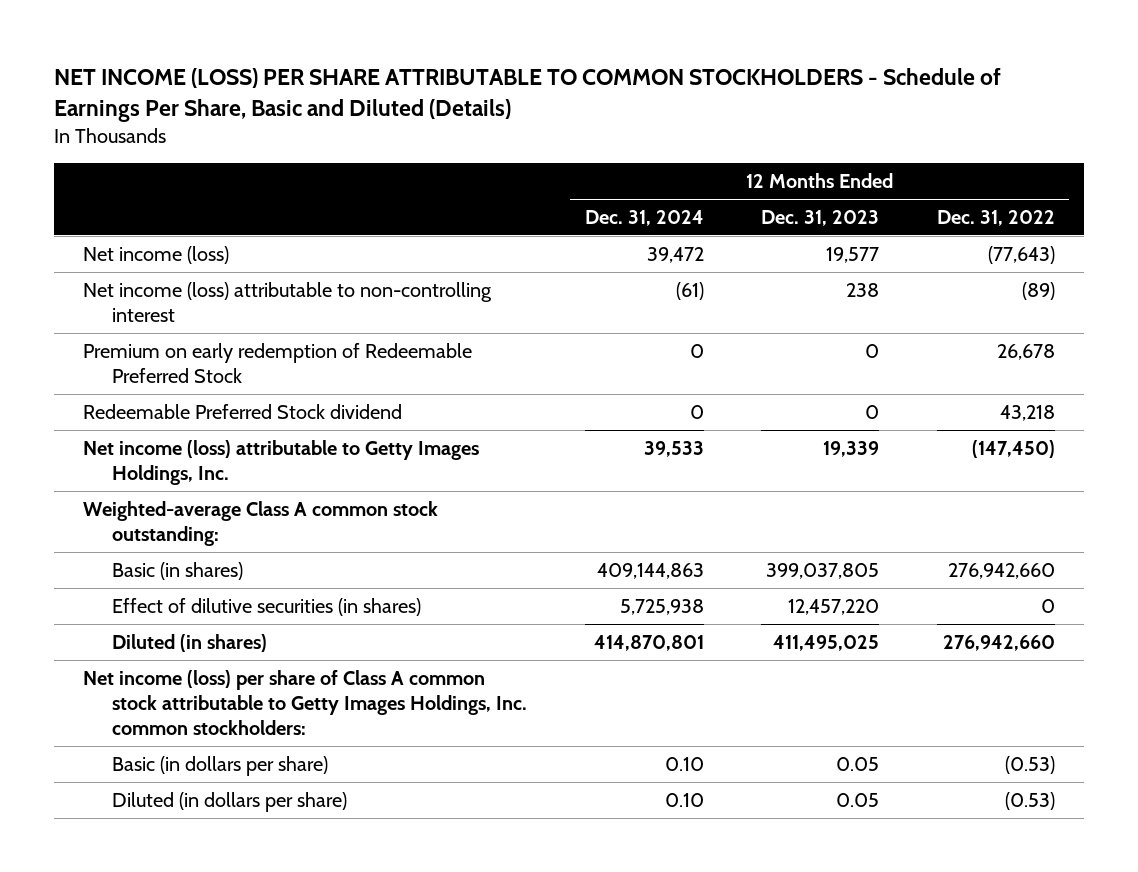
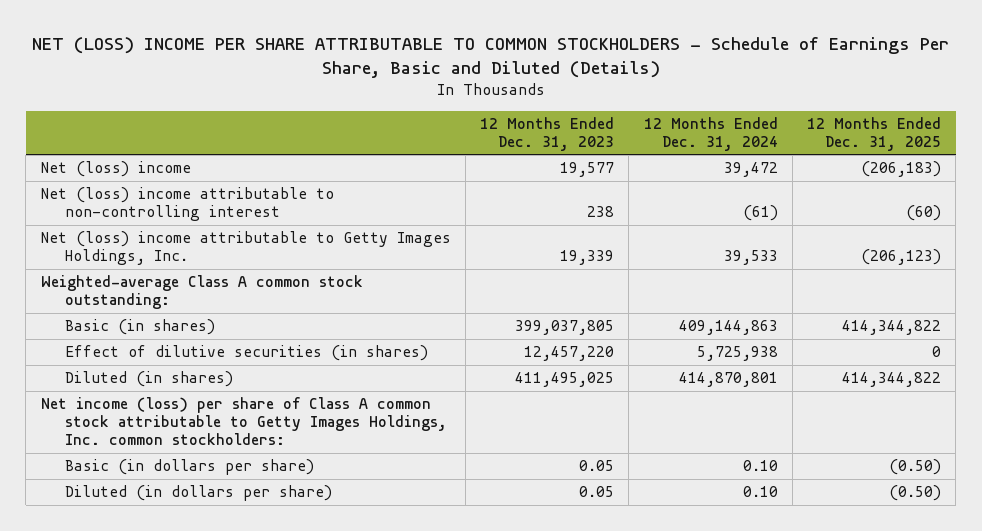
- NET INCOME (LOSS) PER SHARE ATTRIBUTABLE TO COMMON STOCKHOLDERS - Schedule of Earnings Per Share, Basic and Diluted (Details)
+ NET (LOSS) INCOME PER SHARE ATTRIBUTABLE TO COMMON STOCKHOLDERS - Schedule of Earnings Per Share, Basic and Diluted (Details)
- | 12 Months Ended Dec. 31, 2024 | 12 Months Ended Dec. 31, 2023 | 12 Months Ended Dec. 31, 2022
+ | 12 Months Ended Dec. 31, 2023 | 12 Months Ended Dec. 31, 2024 | 12 Months Ended Dec. 31, 2025
- Net income (loss) | 39,472 | 19,577 | (77,643)
- Net income (loss) attributable to non-controlling interest | (61) | 238 | (89)
- Premium on early redemption of Redeemable Preferred Stock | 0 | 0 | 26,678
- Redeemable Preferred Stock dividend | 0 | 0 | 43,218
- Net income (loss) attributable to Getty Images Holdings, Inc. | 39,533 | 19,339 | (147,450)
+ Net (loss) income | 19,577 | 39,472 | (206,183)
+ Net (loss) income attributable to non-controlling interest | 238 | (61) | (60)
+ Net (loss) income attributable to Getty Images Holdings, Inc. | 19,339 | 39,533 | (206,123)

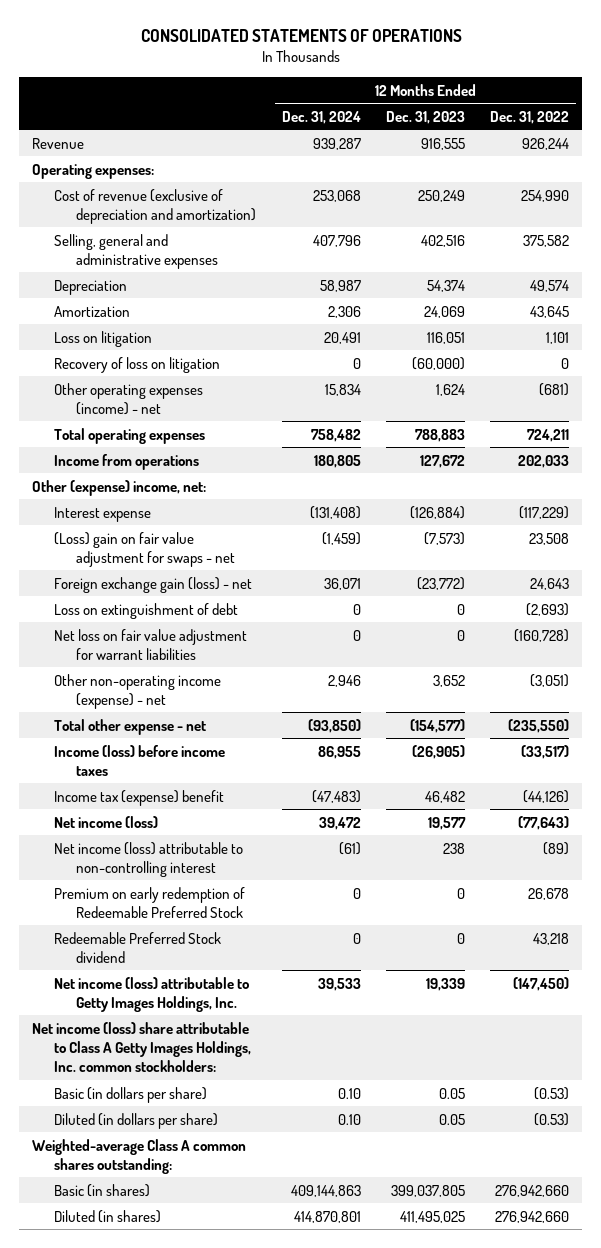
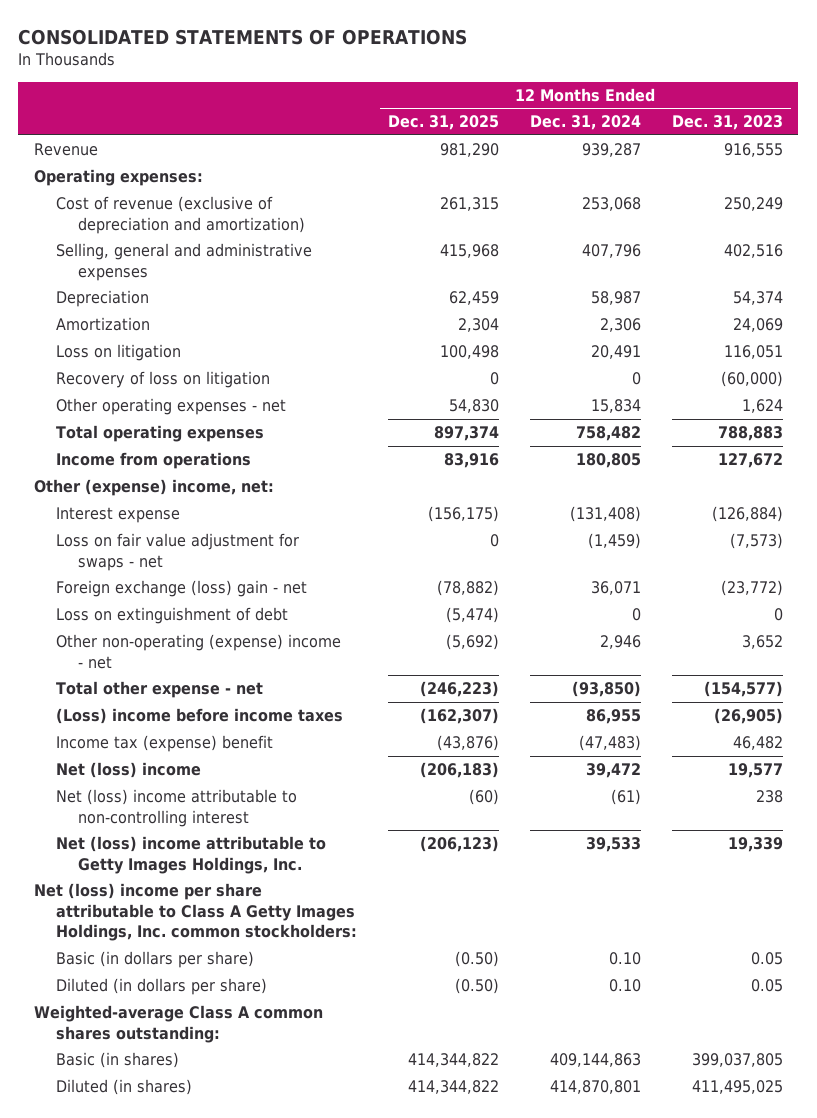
- | 12 Months Ended Dec. 31, 2024 | 12 Months Ended Dec. 31, 2023 | 12 Months Ended Dec. 31, 2022
+ | 12 Months Ended Dec. 31, 2025 | 12 Months Ended Dec. 31, 2024 | 12 Months Ended Dec. 31, 2023
- Other operating expenses (income) - net | 15,834 | 1,624 | (681)
+ Other operating expenses - net | 54,830 | 15,834 | 1,624
- (Loss) gain on fair value adjustment for swaps - net | (1,459) | (7,573) | 23,508
- Foreign exchange gain (loss) - net | 36,071 | (23,772) | 24,643
+ Loss on fair value adjustment for swaps - net | 0 | (1,459) | (7,573)
+ Foreign exchange (loss) gain - net | (78,882) | 36,071 | (23,772)
- Net loss on fair value adjustment for warrant liabilities | 0 | 0 | (160,728)
- Other non-operating income (expense) - net | 2,946 | 3,652 | (3,051)
+ Other non-operating (expense) income - net | (5,692) | 2,946 | 3,652
- Income (loss) before income taxes | 86,955 | (26,905) | (33,517)
+ (Loss) income before income taxes | (162,307) | 86,955 | (26,905)
- Net income (loss) | 39,472 | 19,577 | (77,643)
- Net income (loss) attributable to non-controlling interest | (61) | 238 | (89)
- Premium on early redemption of Redeemable Preferred Stock | 0 | 0 | 26,678
- Redeemable Preferred Stock dividend | 0 | 0 | 43,218
- Net income (loss) attributable to Getty Images Holdings, Inc. | 39,533 | 19,339 | (147,450)
- Net income (loss) share attributable to Class A Getty Images Holdings, Inc. common stockholders:
+ Net (loss) income | (206,183) | 39,472 | 19,577
+ Net (loss) income attributable to non-controlling interest | (60) | (61) | 238
+ Net (loss) income attributable to Getty Images Holdings, Inc. | (206,123) | 39,533 | 19,339
+ Net (loss) income per share attributable to Class A Getty Images Holdings, Inc. common stockholders:

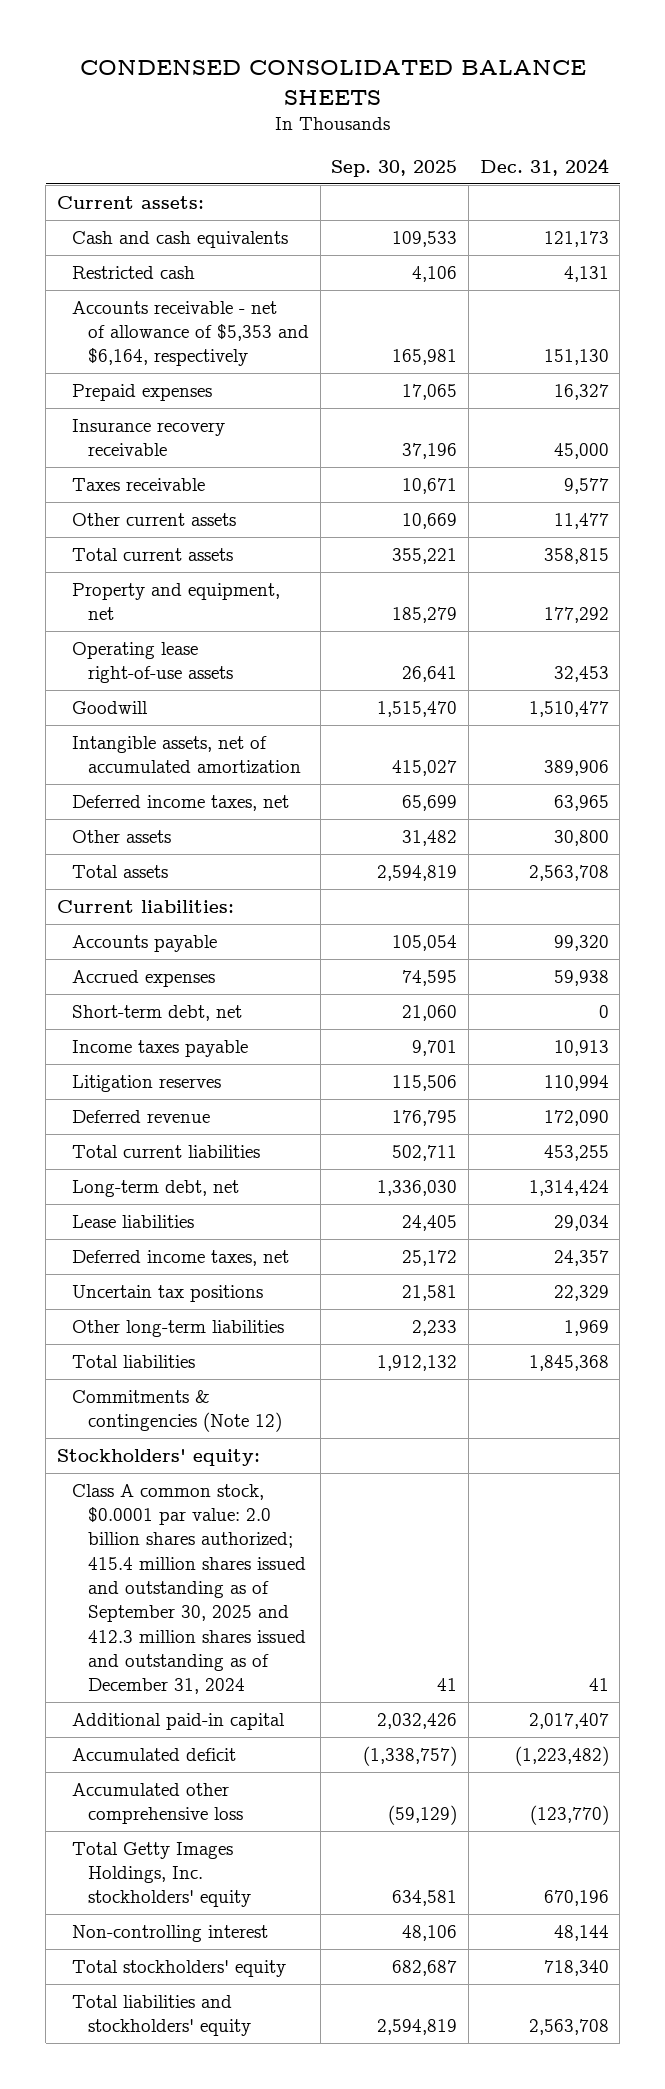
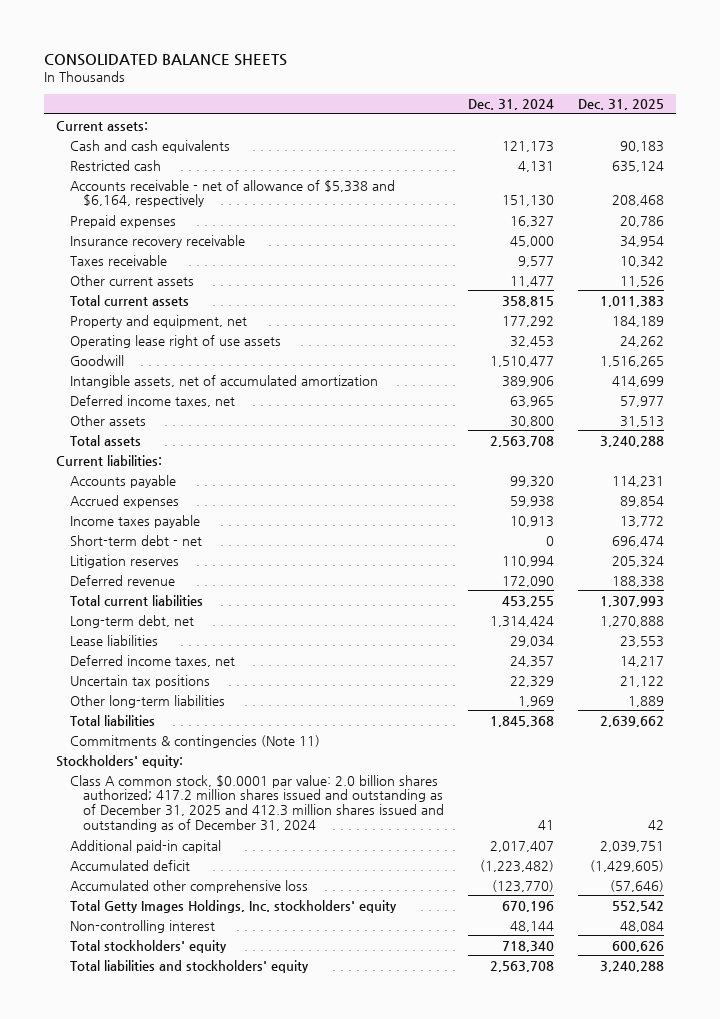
- CONDENSED CONSOLIDATED BALANCE SHEETS
+ CONSOLIDATED BALANCE SHEETS
- | Sep. 30, 2025 | Dec. 31, 2024
+ | Dec. 31, 2024 | Dec. 31, 2025
- Accounts receivable - net of allowance of $5,353 and $6,164, respectively | 165,981 | 151,130
+ Accounts receivable - net of allowance of $5,338 and $6,164, respectively | 151,130 | 208,468
- Operating lease right-of-use assets | 26,641 | 32,453
+ Operating lease right of use assets | 32,453 | 24,262
- Short-term debt, net | 21,060 | 0
+ Short-term debt - net | 0 | 696,474
- Commitments & contingencies (Note 12)
+ Commitments & contingencies (Note 11)
- Class A common stock, $0.0001 par value: 2.0 billion shares authorized; 415.4 million shares issued and outstanding as of September 30, 2025 and 412.3 million shares issued and outstanding as of December 31, 2024 | 41 | 41
+ Class A common stock, $0.0001 par value: 2.0 billion shares authorized; 417.2 million shares issued and outstanding as of December 31, 2025 and 412.3 million shares issued and outstanding as of December 31, 2024 | 41 | 42

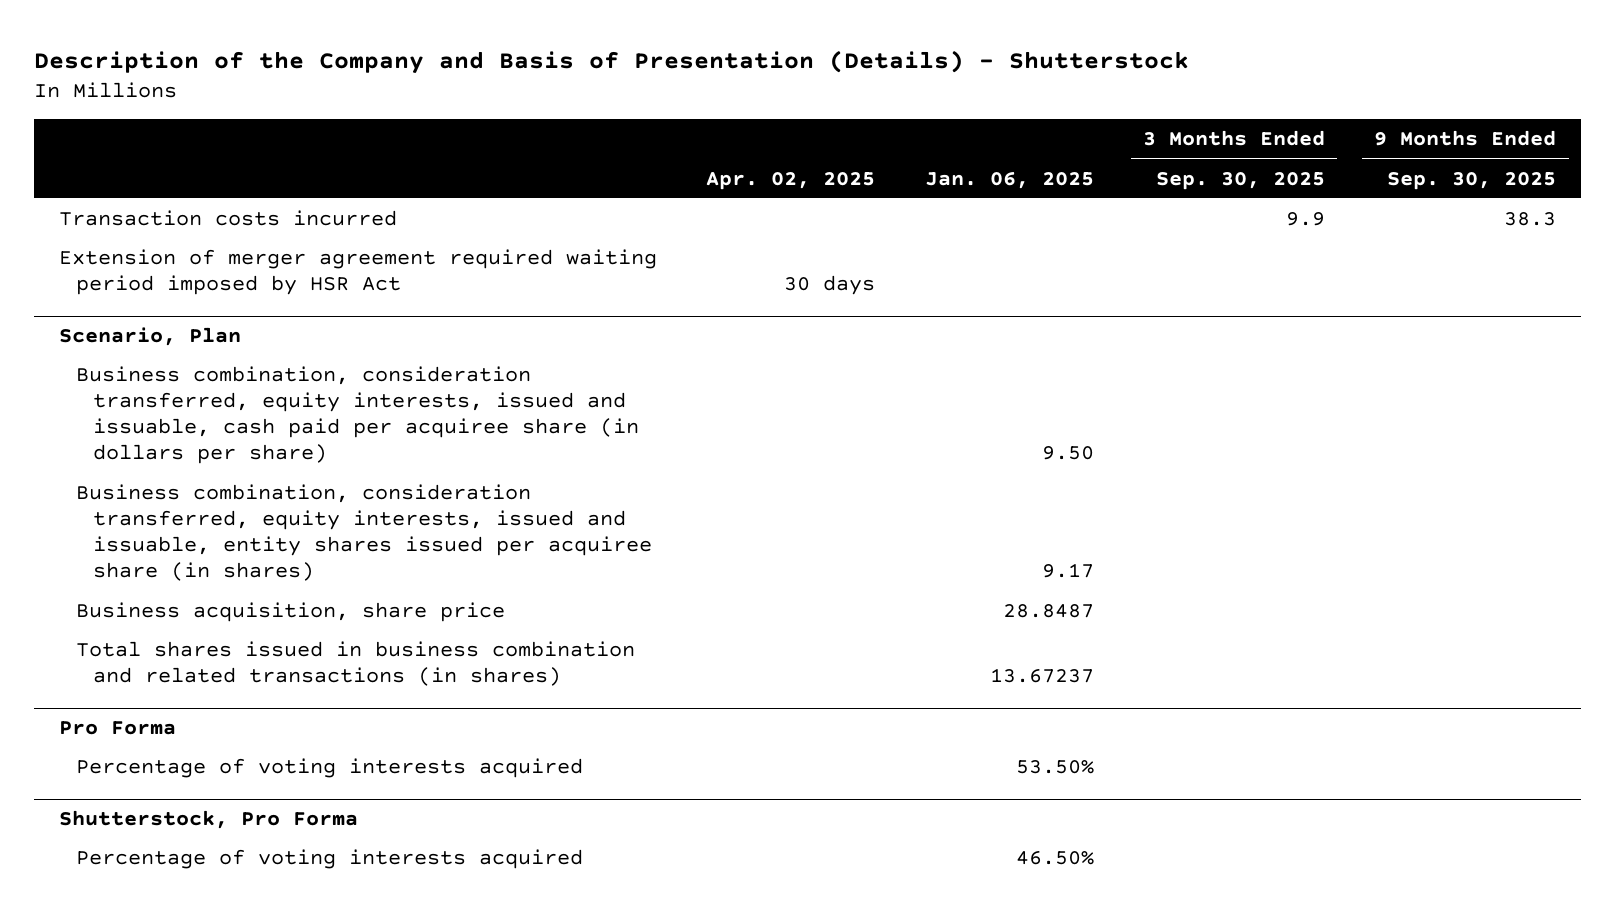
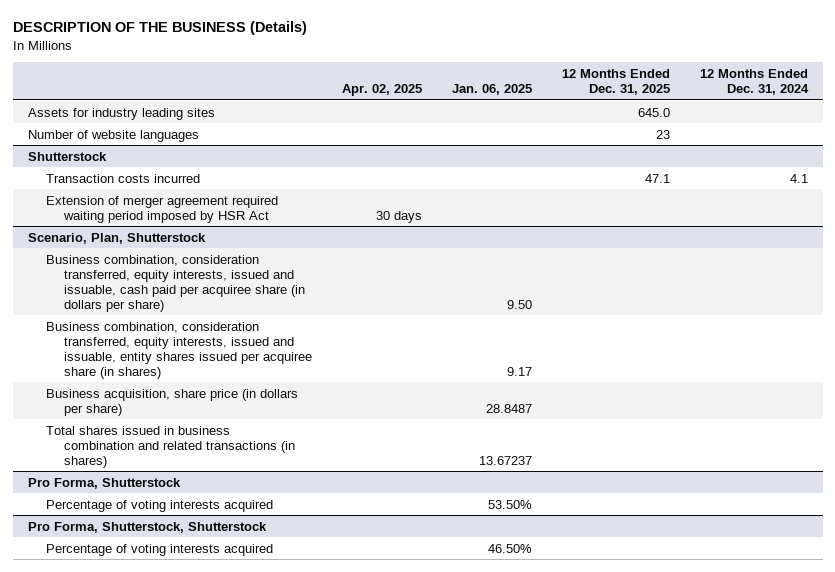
- Description of the Company and Basis of Presentation (Details) - Shutterstock
+ DESCRIPTION OF THE BUSINESS (Details)
- | Apr. 02, 2025 | Jan. 06, 2025 | 3 Months Ended Sep. 30, 2025 | 9 Months Ended Sep. 30, 2025
+ | Apr. 02, 2025 | Jan. 06, 2025 | 12 Months Ended Dec. 31, 2025 | 12 Months Ended Dec. 31, 2024
+ Assets for industry leading sites | | | 645.0 |
+ Number of website languages | | | 23 |
+ Shutterstock
- Scenario, Plan
+ Scenario, Plan, Shutterstock
- Business acquisition, share price | | 28.8487 | |
+ Business acquisition, share price (in dollars per share) | | 28.8487 | |
- Pro Forma
+ Pro Forma, Shutterstock
- Shutterstock, Pro Forma
+ Pro Forma, Shutterstock, Shutterstock

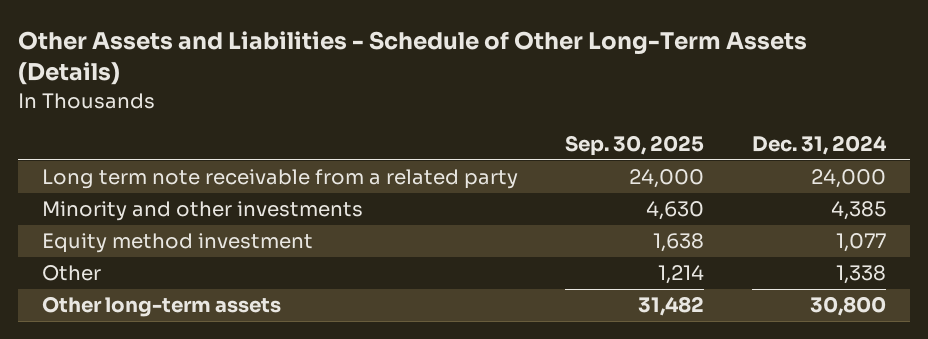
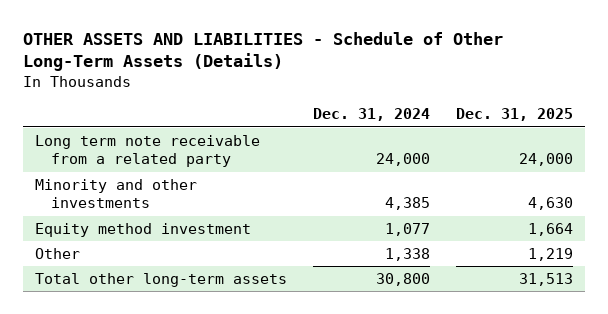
- Other Assets and Liabilities - Schedule of Other Long-Term Assets (Details)
+ OTHER ASSETS AND LIABILITIES - Schedule of Other Long-Term Assets (Details)
- | Sep. 30, 2025 | Dec. 31, 2024
+ | Dec. 31, 2024 | Dec. 31, 2025
- Other long-term assets | 31,482 | 30,800
+ Total other long-term assets | 30,800 | 31,513

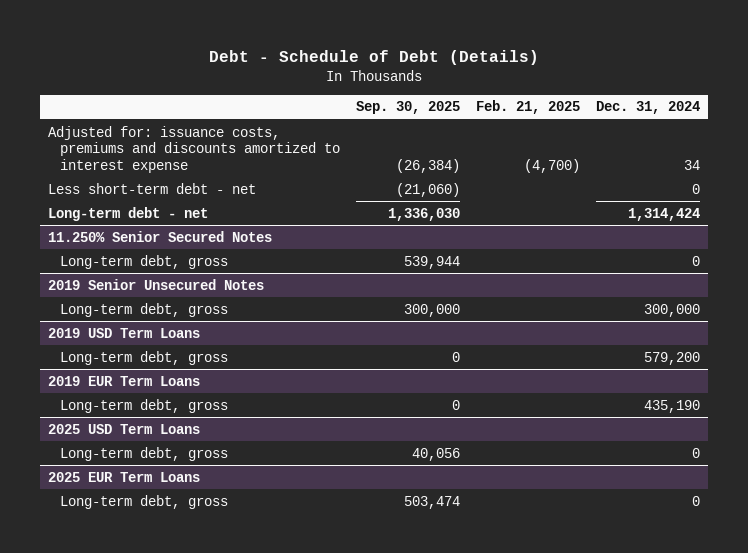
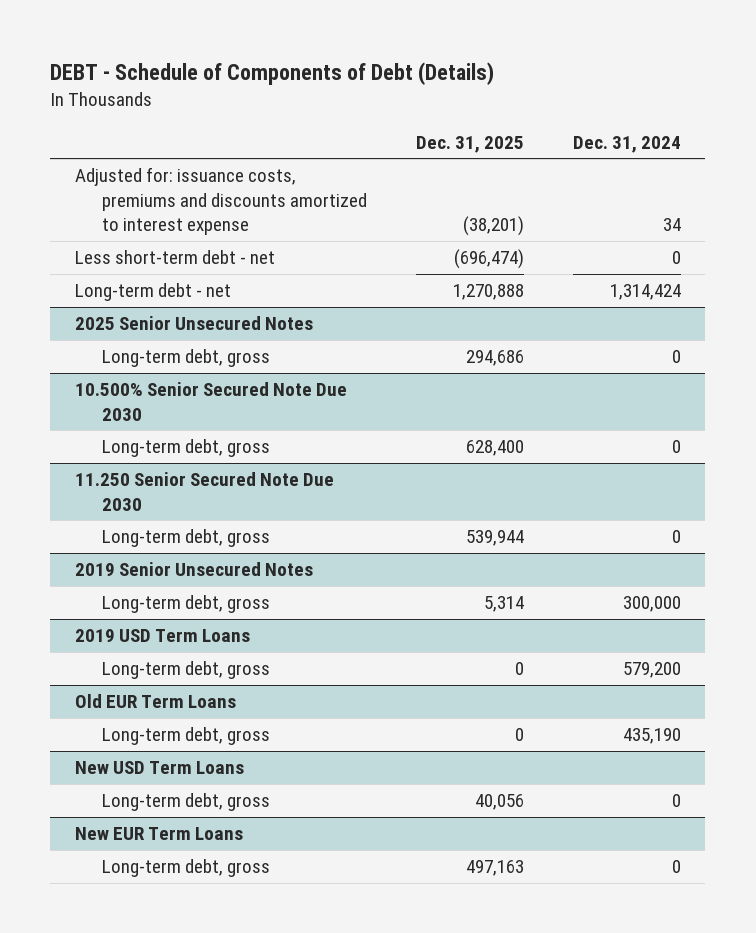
- Debt - Schedule of Debt (Details)
+ DEBT - Schedule of Components of Debt (Details)
- | Sep. 30, 2025 | Feb. 21, 2025 | Dec. 31, 2024
+ | Dec. 31, 2025 | Dec. 31, 2024
- 11.250% Senior Secured Notes
+ 2025 Senior Unsecured Notes
+ 10.500% Senior Secured Note Due 2030
+ Long-term debt, gross | 628,400 | 0
+ 11.250 Senior Secured Note Due 2030
+ Long-term debt, gross | 539,944 | 0
- 2019 EUR Term Loans
+ Old EUR Term Loans
- 2025 USD Term Loans
+ New USD Term Loans
- 2025 EUR Term Loans
+ New EUR Term Loans

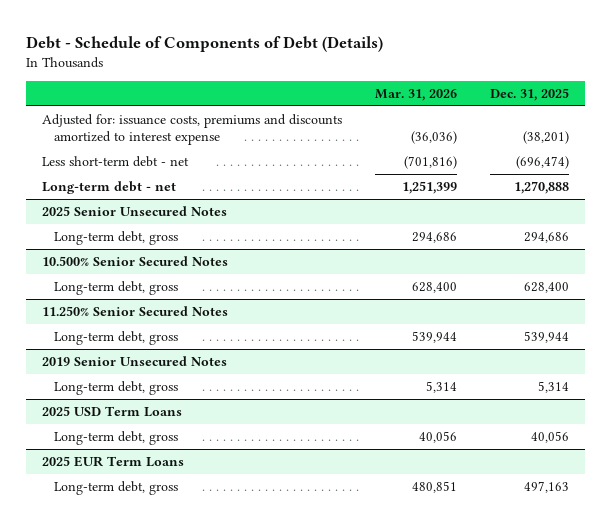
- DEBT - Schedule of Components of Debt (Details)
+ Debt - Schedule of Components of Debt (Details)
- | Dec. 31, 2025 | Dec. 31, 2024
+ | Mar. 31, 2026 | Dec. 31, 2025
- 10.500% Senior Secured Note Due 2030
+ 10.500% Senior Secured Notes
- 11.250 Senior Secured Note Due 2030
+ 11.250% Senior Secured Notes
- 2019 USD Term Loans
- Long-term debt, gross | 0 | 579,200
- Old EUR Term Loans
- Long-term debt, gross | 0 | 435,190
- New USD Term Loans
+ 2025 USD Term Loans
- New EUR Term Loans
+ 2025 EUR Term Loans

